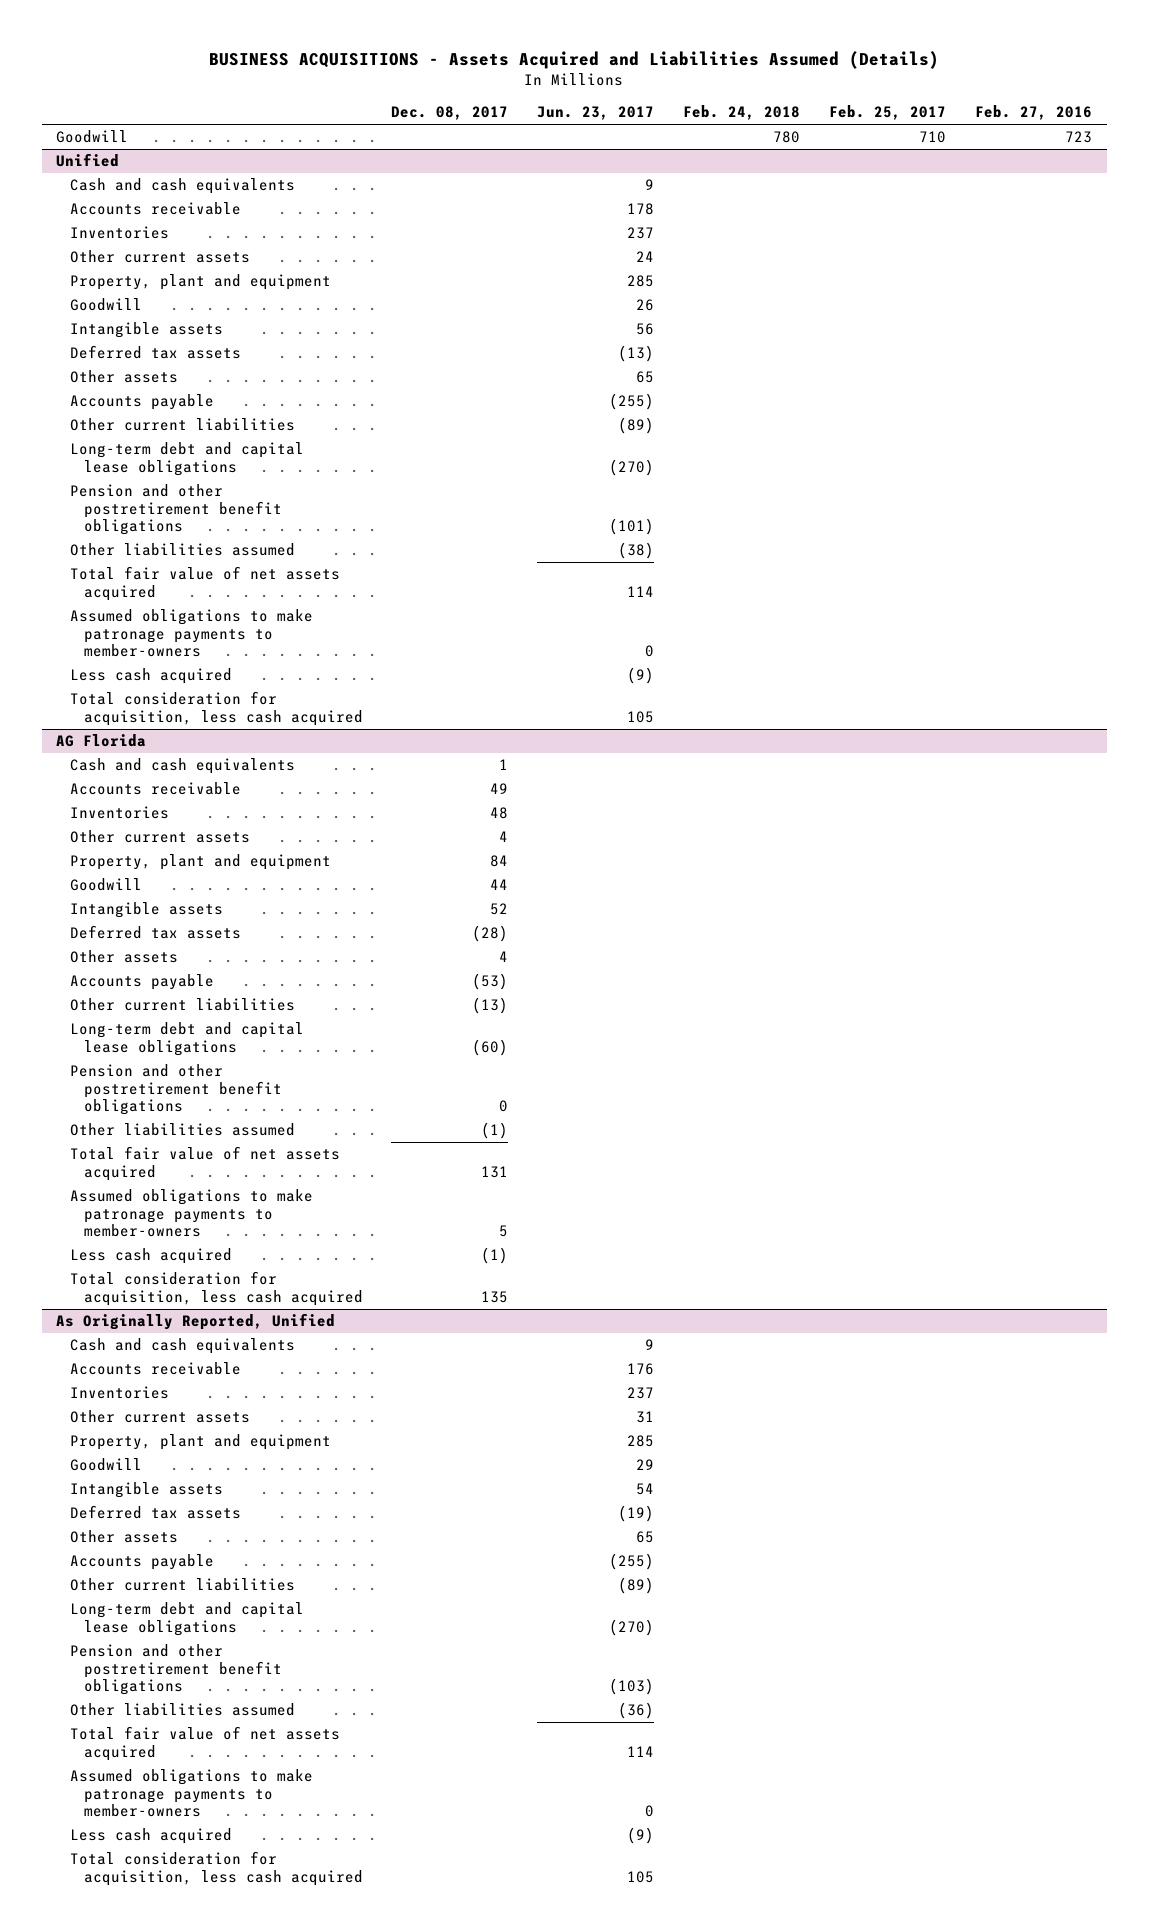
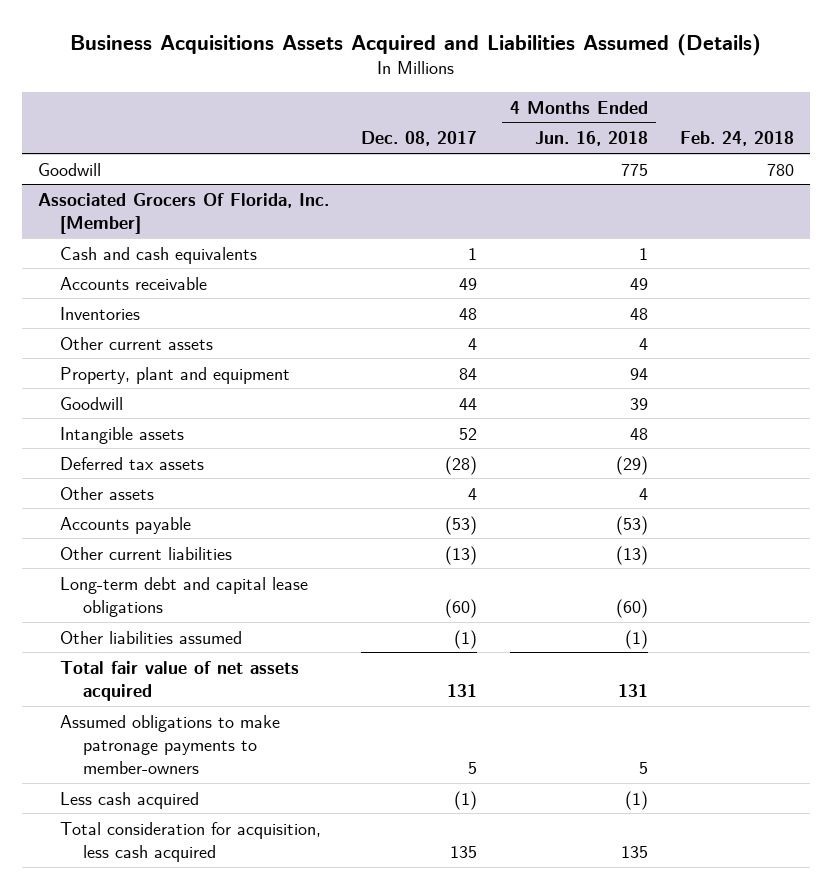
- BUSINESS ACQUISITIONS - Assets Acquired and Liabilities Assumed (Details)
+ Business Acquisitions Assets Acquired and Liabilities Assumed (Details)
- | Dec. 08, 2017 | Jun. 23, 2017 | Feb. 24, 2018 | Feb. 25, 2017 | Feb. 27, 2016
+ | Dec. 08, 2017 | 4 Months Ended Jun. 16, 2018 | Feb. 24, 2018
- Unified
- Cash and cash equivalents | | 9 | | |
- Accounts receivable | | 178 | | |
- Inventories | | 237 | | |
- Other current assets | | 24 | | |
- Property, plant and equipment | | 285 | | |
- Goodwill | | 26 | | |
- Intangible assets | | 56 | | |
- Deferred tax assets | | (13) | | |
- Other assets | | 65 | | |
- Accounts payable | | (255) | | |
- Other current liabilities | | (89) | | |
- Long-term debt and capital lease obligations | | (270) | | |
- Pension and other postretirement benefit obligations | | (101) | | |
- Other liabilities assumed | | (38) | | |
- Total fair value of net assets acquired | | 114 | | |
- Assumed obligations to make patronage payments to member-owners | | 0 | | |
- Less cash acquired | | (9) | | |
- Total consideration for acquisition, less cash acquired | | 105 | | |
- AG Florida
+ Associated Grocers Of Florida, Inc. [Member]
- Pension and other postretirement benefit obligations | 0 | | | |
- As Originally Reported, Unified
- Cash and cash equivalents | | 9 | | |
- Accounts receivable | | 176 | | |
- Inventories | | 237 | | |
- Other current assets | | 31 | | |
- Property, plant and equipment | | 285 | | |
- Goodwill | | 29 | | |
- Intangible assets | | 54 | | |
- Deferred tax assets | | (19) | | |
- Other assets | | 65 | | |
- Accounts payable | | (255) | | |
- Other current liabilities | | (89) | | |
- Long-term debt and capital lease obligations | | (270) | | |
- Pension and other postretirement benefit obligations | | (103) | | |
- Other liabilities assumed | | (36) | | |
- Total fair value of net assets acquired | | 114 | | |
- Assumed obligations to make patronage payments to member-owners | | 0 | | |
- Less cash acquired | | (9) | | |
- Total consideration for acquisition, less cash acquired | | 105 | | |

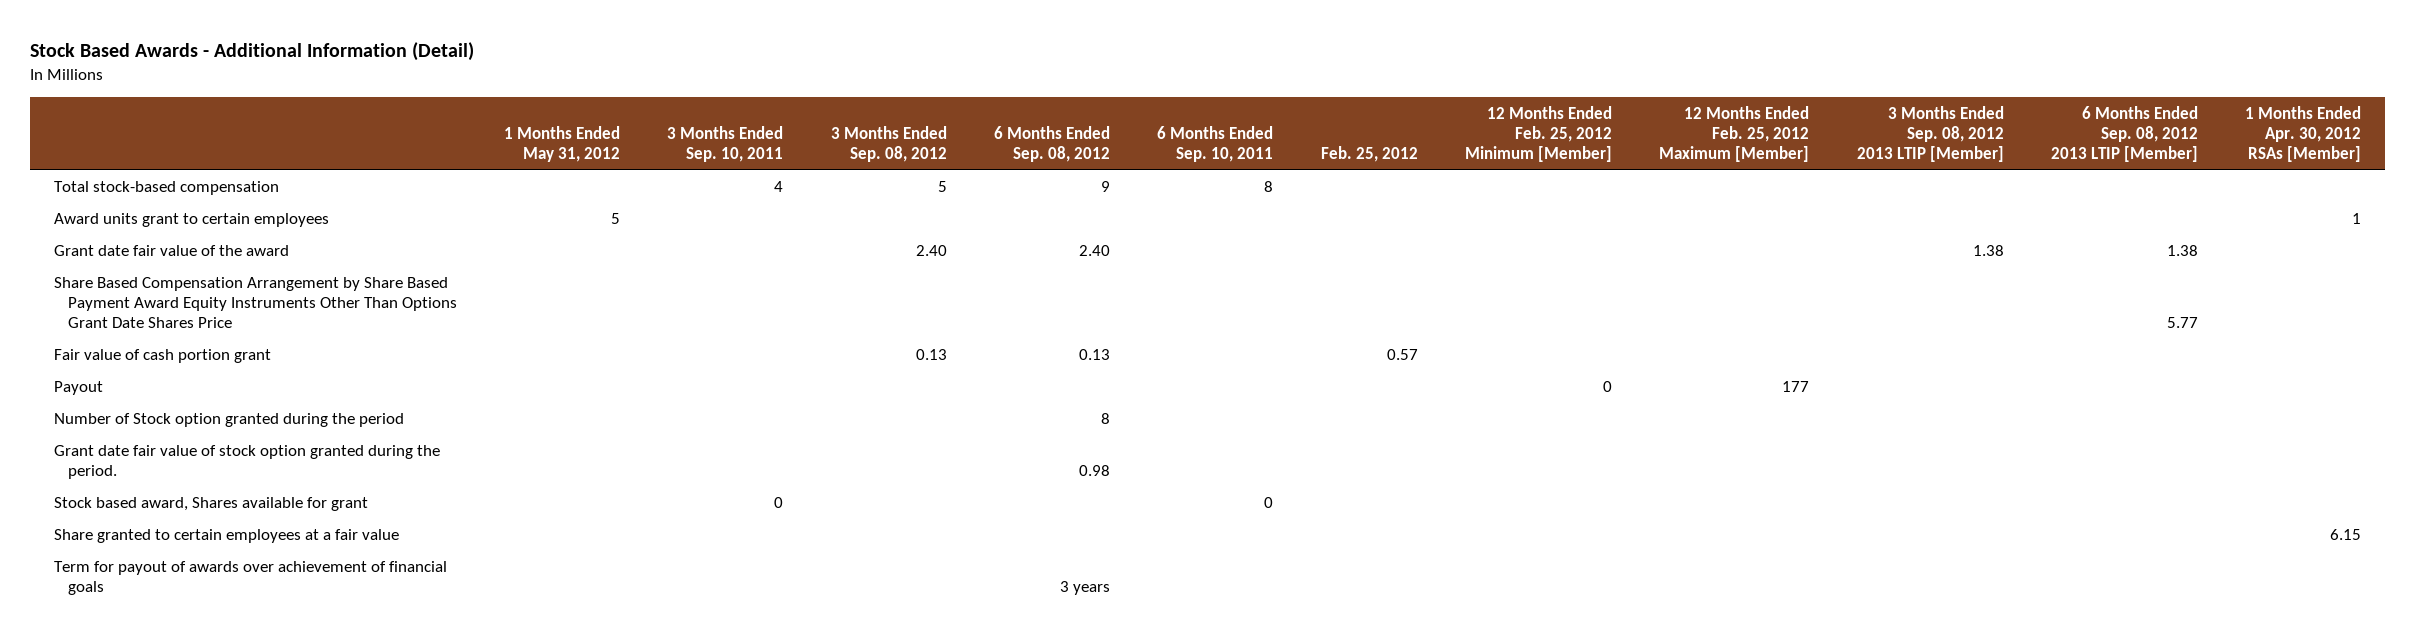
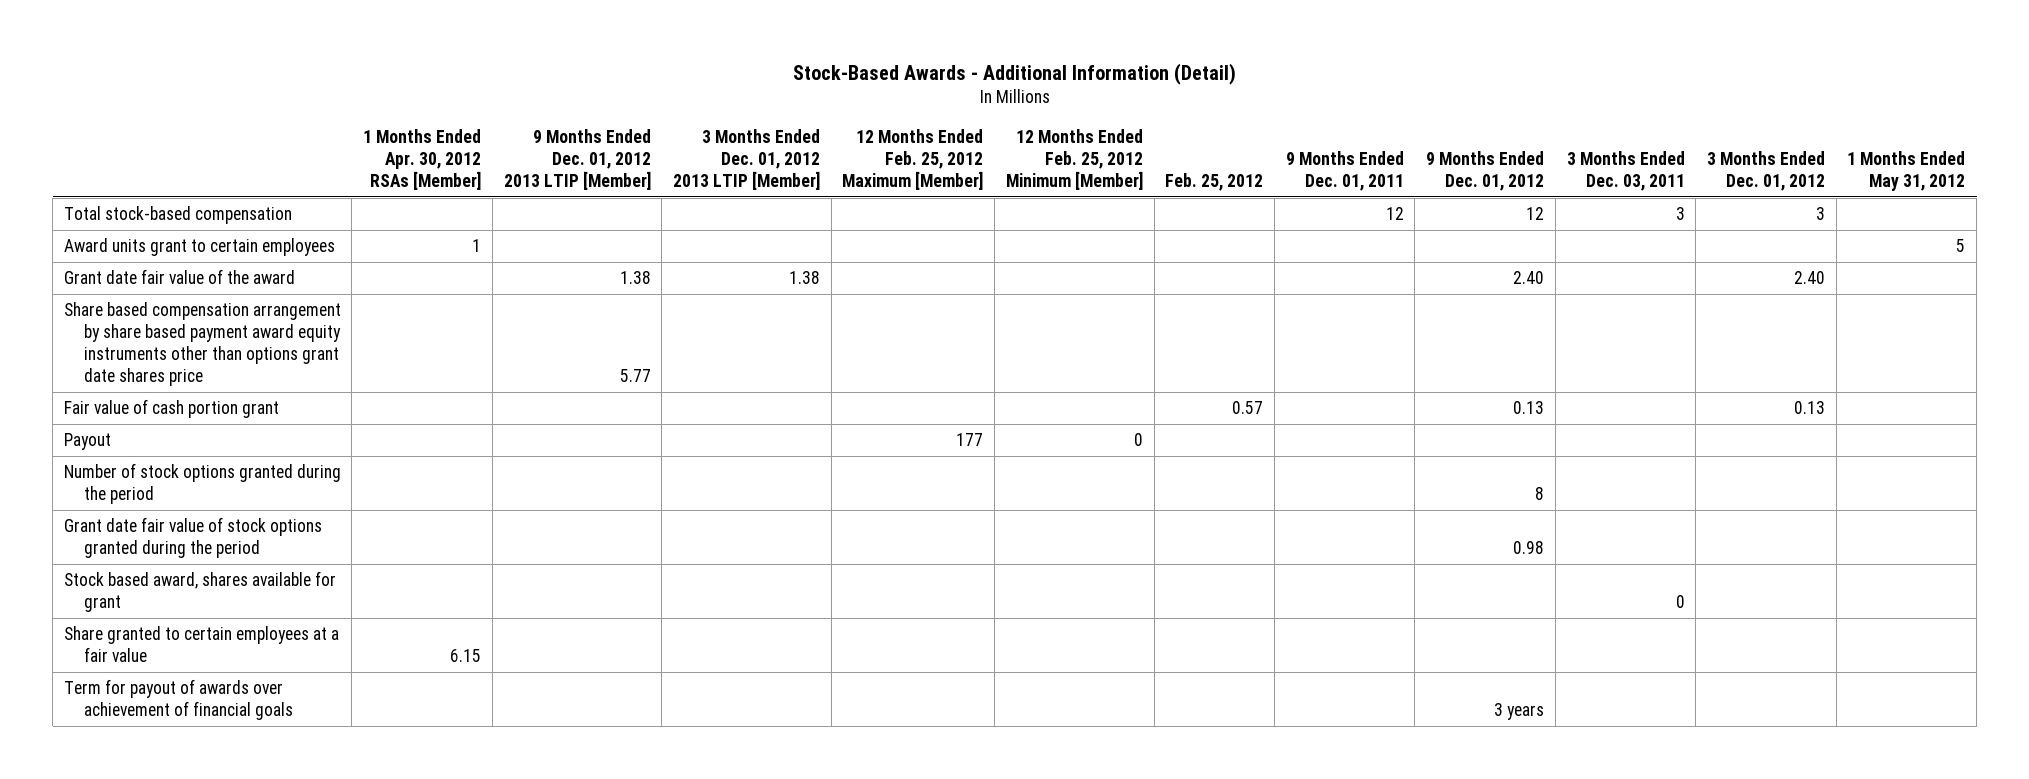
- Stock Based Awards - Additional Information (Detail)
+ Stock-Based Awards - Additional Information (Detail)
- | 1 Months Ended May 31, 2012 | 3 Months Ended Sep. 10, 2011 | 3 Months Ended Sep. 08, 2012 | 6 Months Ended Sep. 08, 2012 | 6 Months Ended Sep. 10, 2011 | Feb. 25, 2012 | 12 Months Ended Feb. 25, 2012 Minimum [Member] | 12 Months Ended Feb. 25, 2012 Maximum [Member] | 3 Months Ended Sep. 08, 2012 2013 LTIP [Member] | 6 Months Ended Sep. 08, 2012 2013 LTIP [Member] | 1 Months Ended Apr. 30, 2012 RSAs [Member]
+ | 1 Months Ended Apr. 30, 2012 RSAs [Member] | 9 Months Ended Dec. 01, 2012 2013 LTIP [Member] | 3 Months Ended Dec. 01, 2012 2013 LTIP [Member] | 12 Months Ended Feb. 25, 2012 Maximum [Member] | 12 Months Ended Feb. 25, 2012 Minimum [Member] | Feb. 25, 2012 | 9 Months Ended Dec. 01, 2011 | 9 Months Ended Dec. 01, 2012 | 3 Months Ended Dec. 03, 2011 | 3 Months Ended Dec. 01, 2012 | 1 Months Ended May 31, 2012
- Share Based Compensation Arrangement by Share Based Payment Award Equity Instruments Other Than Options Grant Date Shares Price | | | | | | | | | | 5.77 |
+ Share based compensation arrangement by share based payment award equity instruments other than options grant date shares price | | 5.77 | | | | | | | | |
- Number of Stock option granted during the period | | | | 8 | | | | | | |
- Grant date fair value of stock option granted during the period. | | | | 0.98 | | | | | | |
- Stock based award, Shares available for grant | | 0 | | | 0 | | | | | |
+ Number of stock options granted during the period | | | | | | | | 8 | | |
+ Grant date fair value of stock options granted during the period | | | | | | | | 0.98 | | |
+ Stock based award, shares available for grant | | | | | | | | | 0 | |

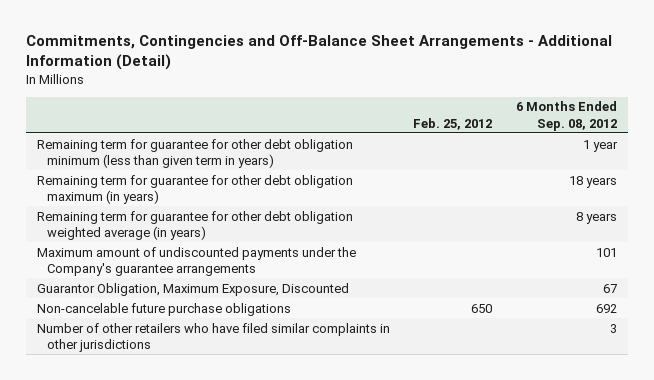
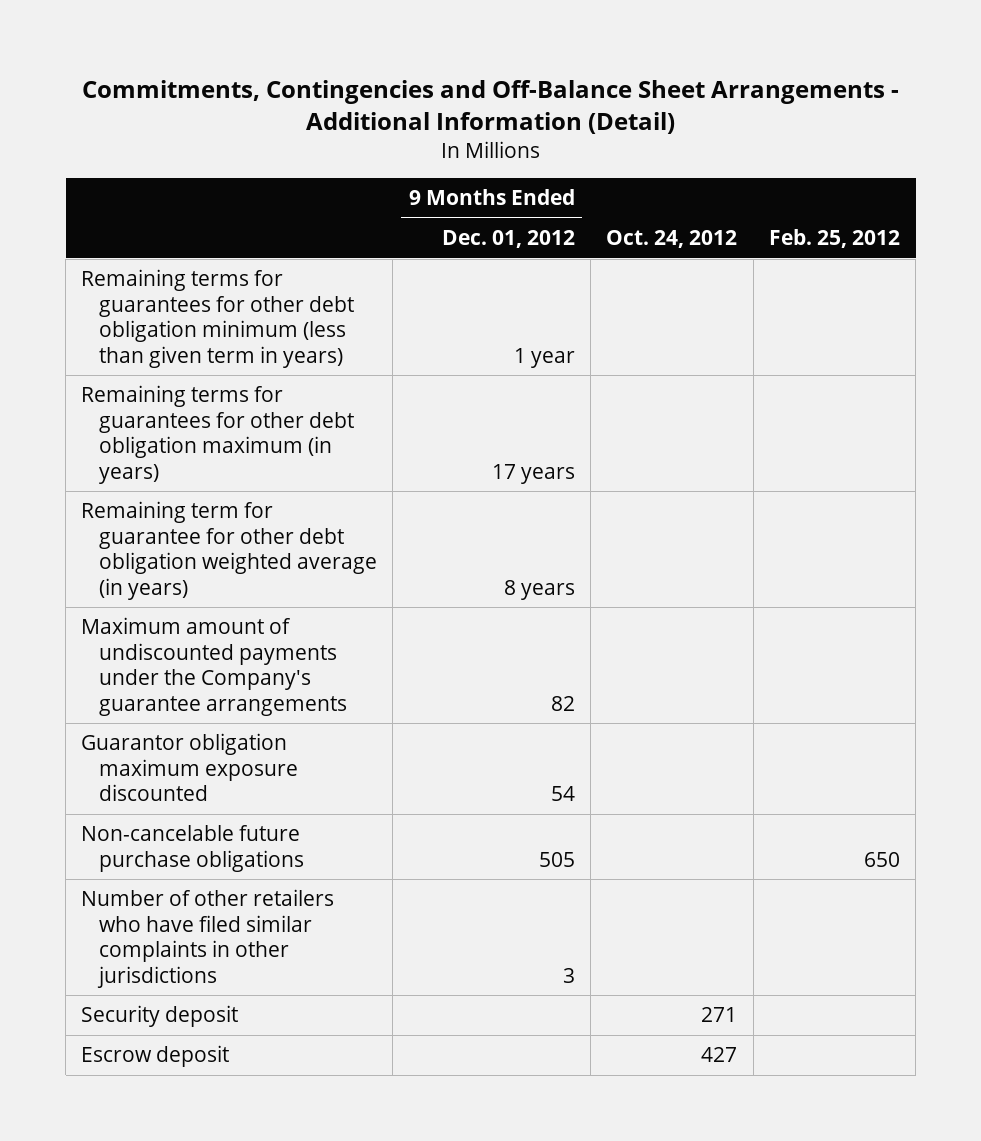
- | Feb. 25, 2012 | 6 Months Ended Sep. 08, 2012
+ | 9 Months Ended Dec. 01, 2012 | Oct. 24, 2012 | Feb. 25, 2012
- Remaining term for guarantee for other debt obligation minimum (less than given term in years) | | 1 year
- Remaining term for guarantee for other debt obligation maximum (in years) | | 18 years
+ Remaining terms for guarantees for other debt obligation minimum (less than given term in years) | 1 year | |
+ Remaining terms for guarantees for other debt obligation maximum (in years) | 17 years | |
- Guarantor Obligation, Maximum Exposure, Discounted | | 67
+ Guarantor obligation maximum exposure discounted | 54 | |
+ Security deposit | | 271 |
+ Escrow deposit | | 427 |

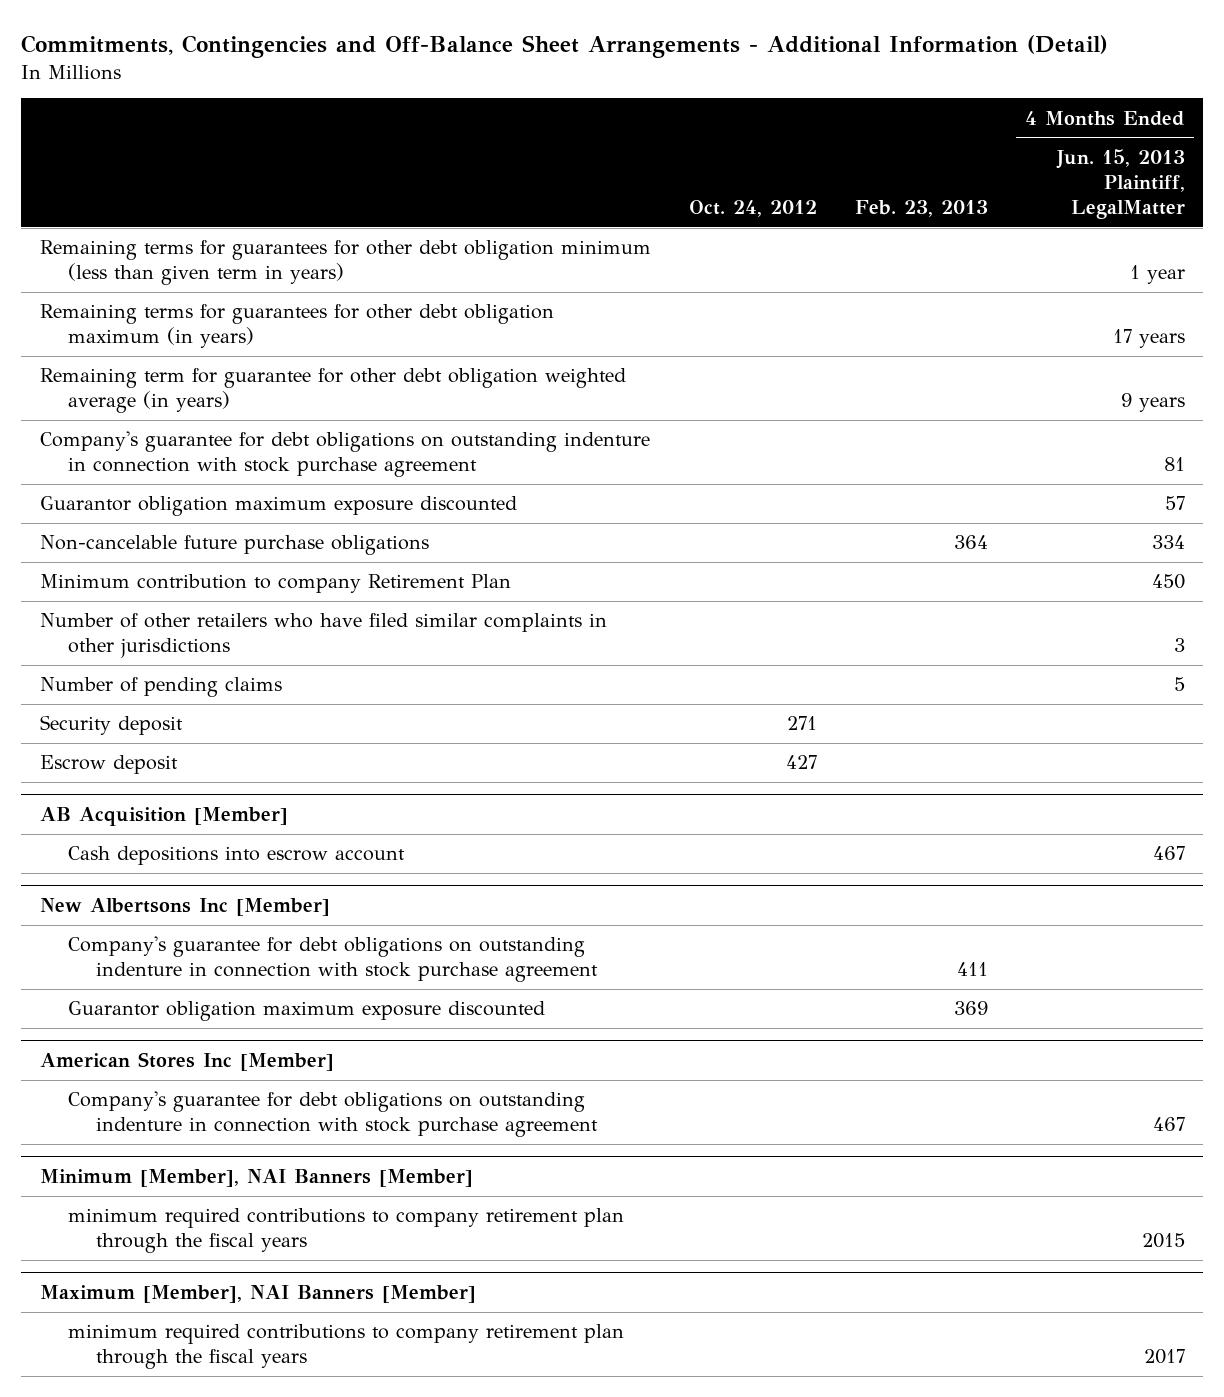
- | 9 Months Ended Dec. 01, 2012 | Oct. 24, 2012 | Feb. 25, 2012
+ | Oct. 24, 2012 | Feb. 23, 2013 | 4 Months Ended Jun. 15, 2013 Plaintiff, LegalMatter
- Maximum amount of undiscounted payments under the Company's guarantee arrangements | 82 | |
+ Company's guarantee for debt obligations on outstanding indenture in connection with stock purchase agreement | | | 81
+ Minimum contribution to company Retirement Plan | | | 450
+ Number of pending claims | | | 5
+ AB Acquisition [Member]
+ Cash depositions into escrow account | | | 467
+ New Albertsons Inc [Member]
+ Company's guarantee for debt obligations on outstanding indenture in connection with stock purchase agreement | | 411 |
+ Guarantor obligation maximum exposure discounted | | 369 |
+ American Stores Inc [Member]
+ Company's guarantee for debt obligations on outstanding indenture in connection with stock purchase agreement | | | 467
+ Minimum [Member], NAI Banners [Member]
+ minimum required contributions to company retirement plan through the fiscal years | | | 2015
+ Maximum [Member], NAI Banners [Member]
+ minimum required contributions to company retirement plan through the fiscal years | | | 2017

